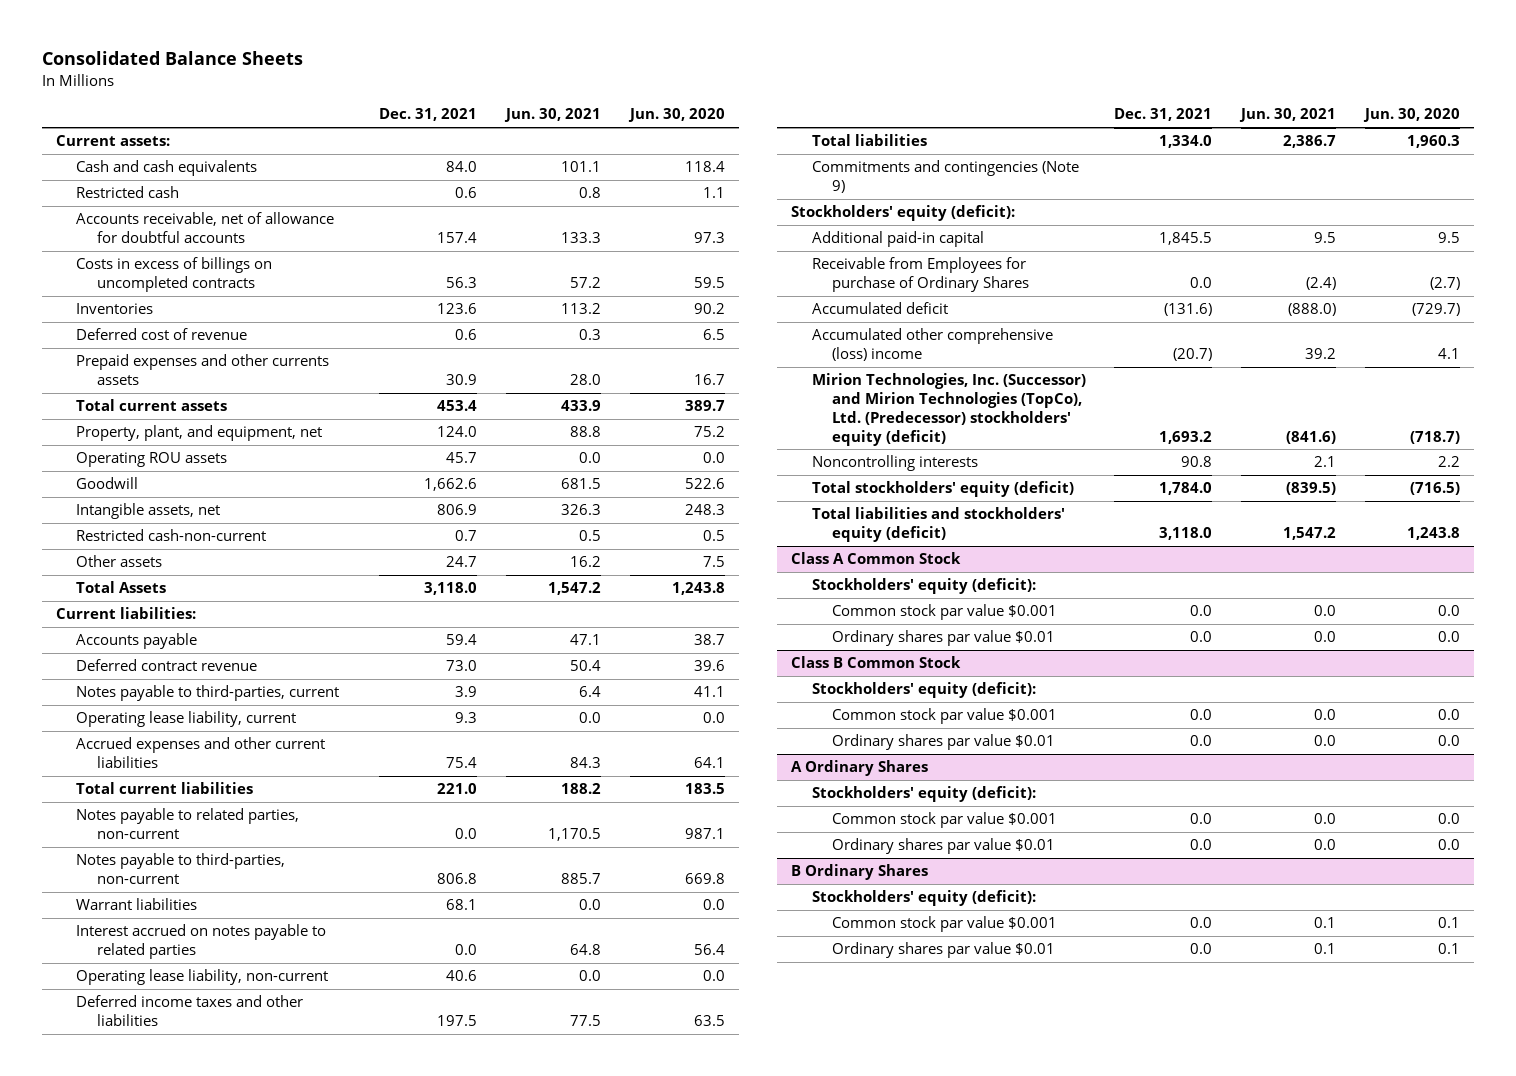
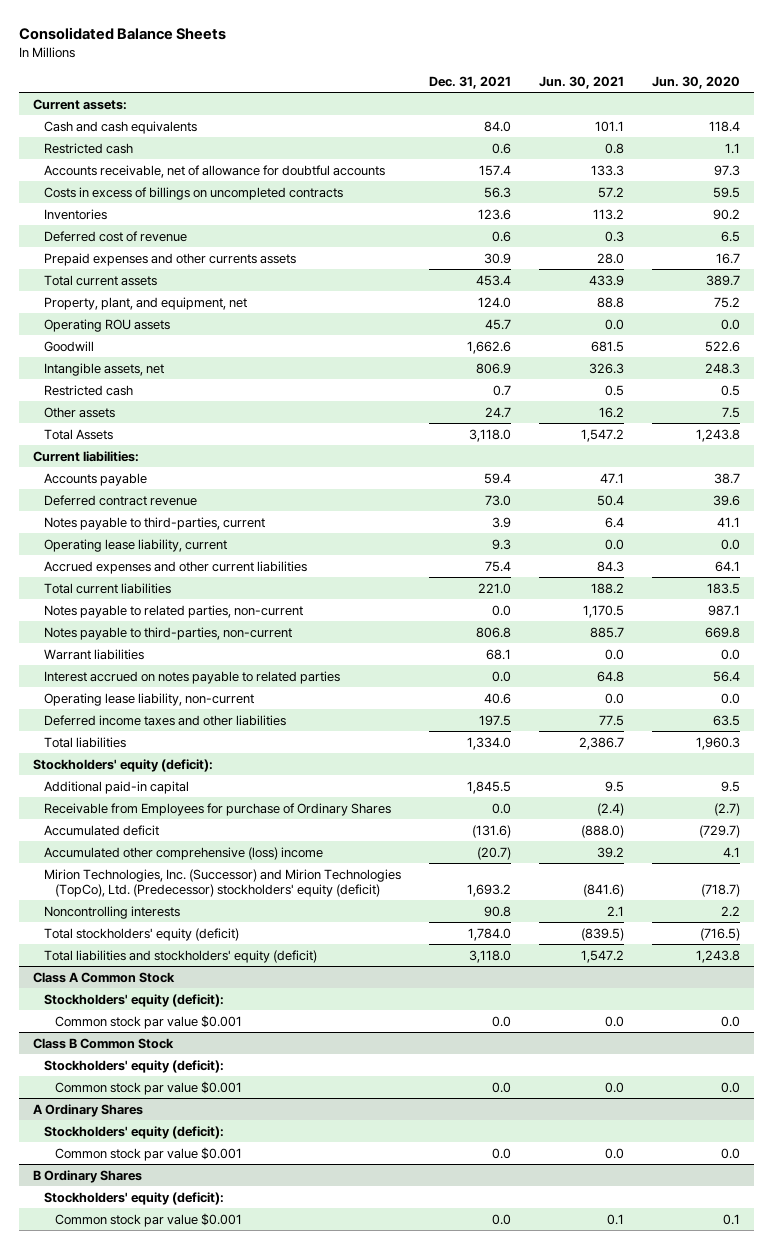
- Restricted cash-non-current | 0.7 | 0.5 | 0.5
+ Restricted cash | 0.7 | 0.5 | 0.5
- Commitments and contingencies (Note 9)
@ Class A Common Stock
- Ordinary shares par value $0.01 | 0.0 | 0.0 | 0.0
@ Class B Common Stock
- Ordinary shares par value $0.01 | 0.0 | 0.0 | 0.0
@ A Ordinary Shares
- Ordinary shares par value $0.01 | 0.0 | 0.0 | 0.0
@ B Ordinary Shares
- Ordinary shares par value $0.01 | 0.0 | 0.1 | 0.1

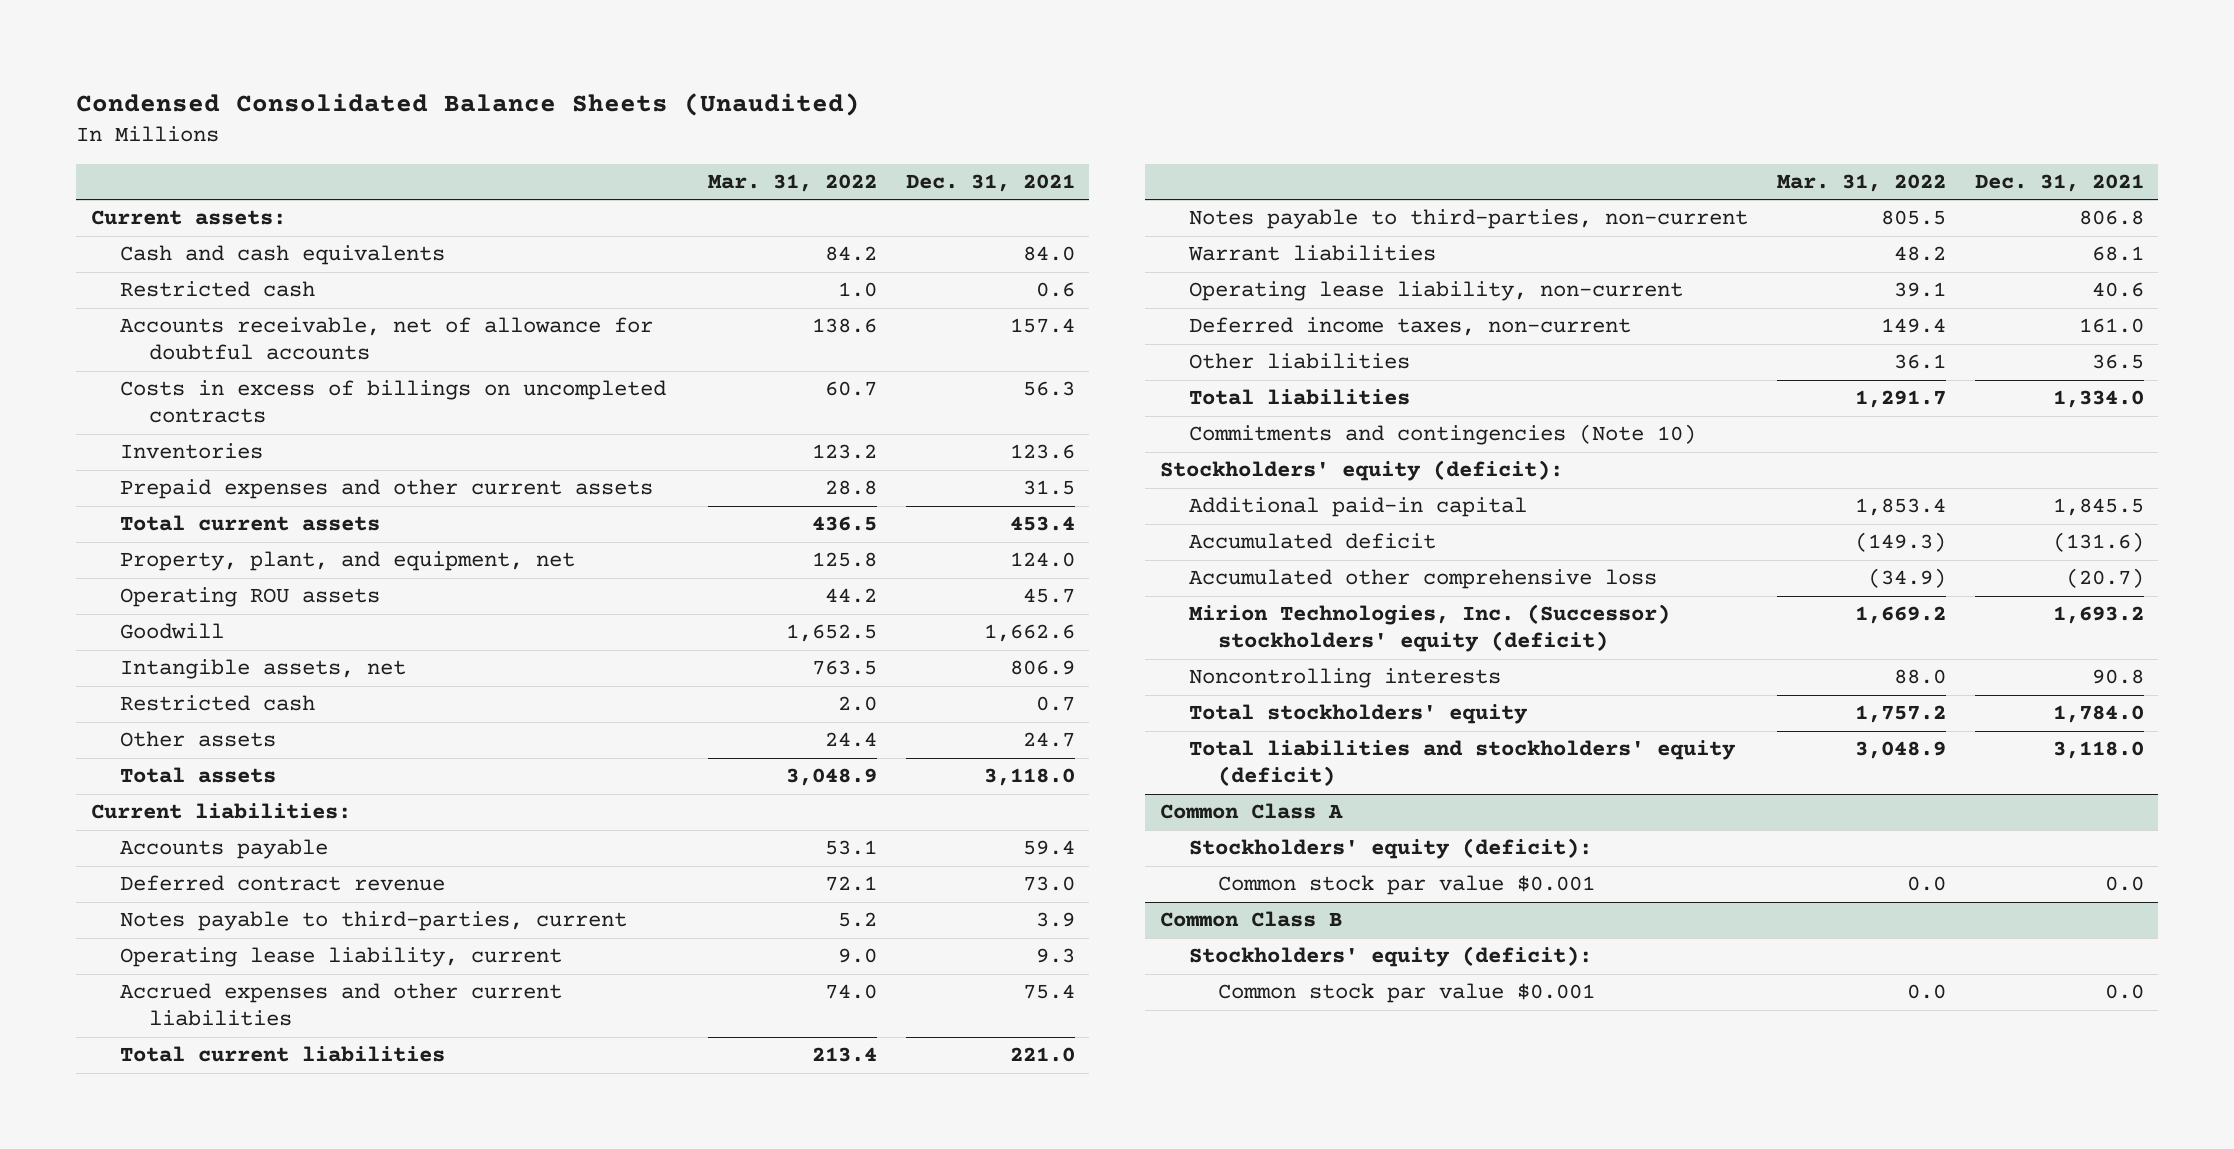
- Consolidated Balance Sheets
+ Condensed Consolidated Balance Sheets (Unaudited)
- | Dec. 31, 2021 | Jun. 30, 2021 | Jun. 30, 2020
+ | Mar. 31, 2022 | Dec. 31, 2021
- Deferred cost of revenue | 0.6 | 0.3 | 6.5
- Prepaid expenses and other currents assets | 30.9 | 28.0 | 16.7
+ Prepaid expenses and other current assets | 28.8 | 31.5
- Total Assets | 3,118.0 | 1,547.2 | 1,243.8
+ Total assets | 3,048.9 | 3,118.0
- Notes payable to related parties, non-current | 0.0 | 1,170.5 | 987.1
- Interest accrued on notes payable to related parties | 0.0 | 64.8 | 56.4
- Deferred income taxes and other liabilities | 197.5 | 77.5 | 63.5
+ Deferred income taxes, non-current | 149.4 | 161.0
+ Other liabilities | 36.1 | 36.5
+ Commitments and contingencies (Note 10)
- Receivable from Employees for purchase of Ordinary Shares | 0.0 | (2.4) | (2.7)
- Accumulated other comprehensive (loss) income | (20.7) | 39.2 | 4.1
- Mirion Technologies, Inc. (Successor) and Mirion Technologies (TopCo), Ltd. (Predecessor) stockholders' equity (deficit) | 1,693.2 | (841.6) | (718.7)
+ Accumulated other comprehensive loss | (34.9) | (20.7)
+ Mirion Technologies, Inc. (Successor) stockholders' equity (deficit) | 1,669.2 | 1,693.2
- Total stockholders' equity (deficit) | 1,784.0 | (839.5) | (716.5)
+ Total stockholders' equity | 1,757.2 | 1,784.0
- Class A Common Stock
- Stockholders' equity (deficit):
- Common stock par value $0.001 | 0.0 | 0.0 | 0.0
- Class B Common Stock
- Stockholders' equity (deficit):
- Common stock par value $0.001 | 0.0 | 0.0 | 0.0
- A Ordinary Shares
+ Common Class A
- B Ordinary Shares
+ Common Class B

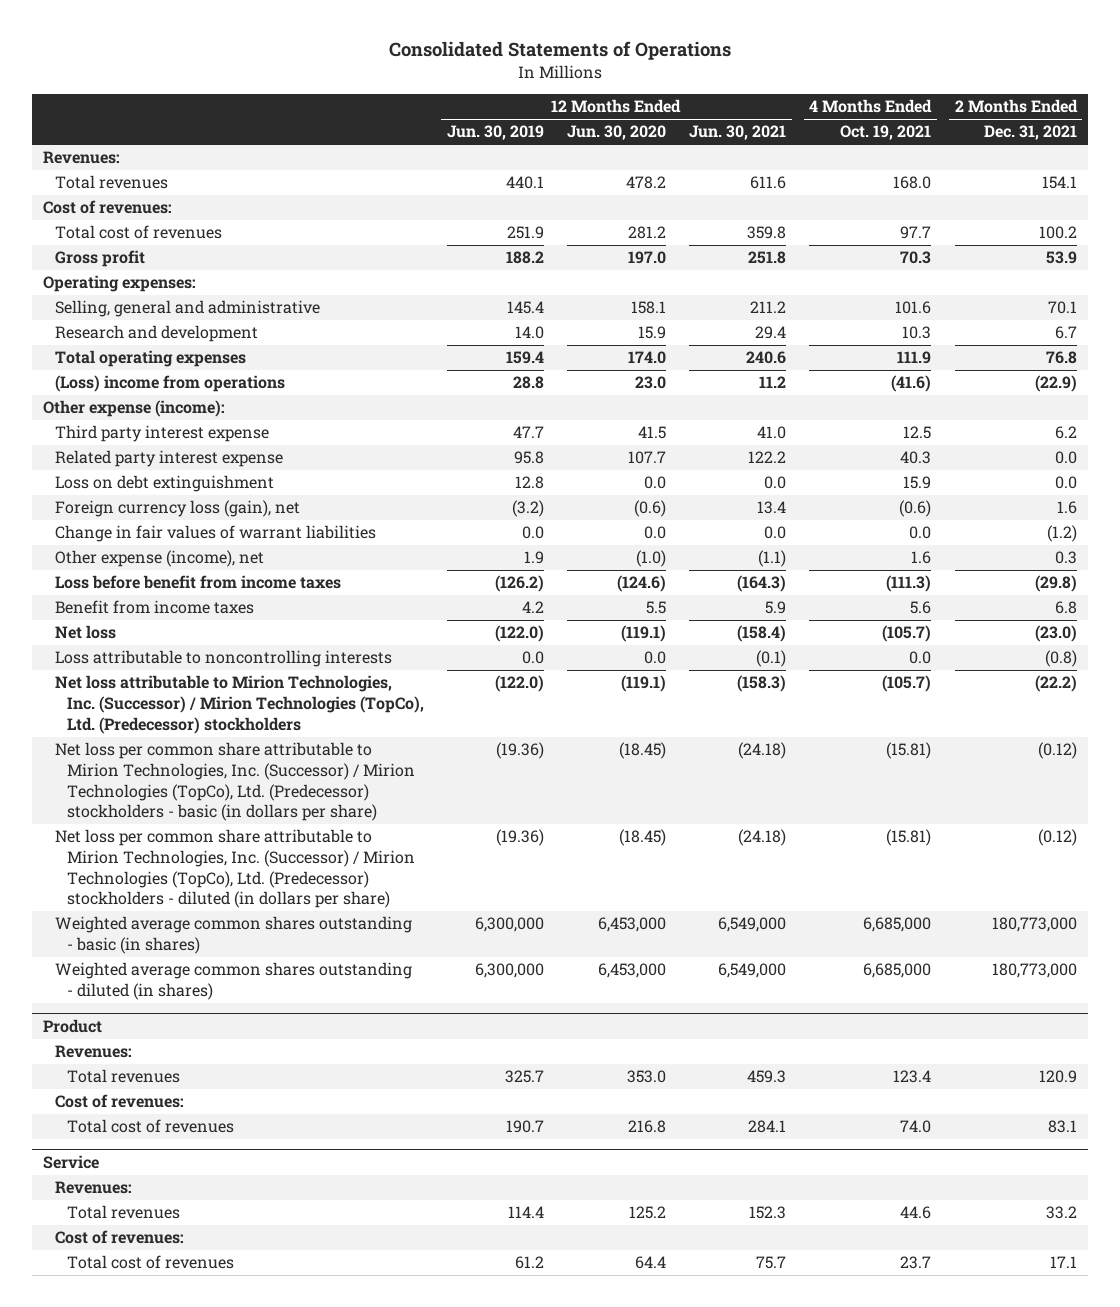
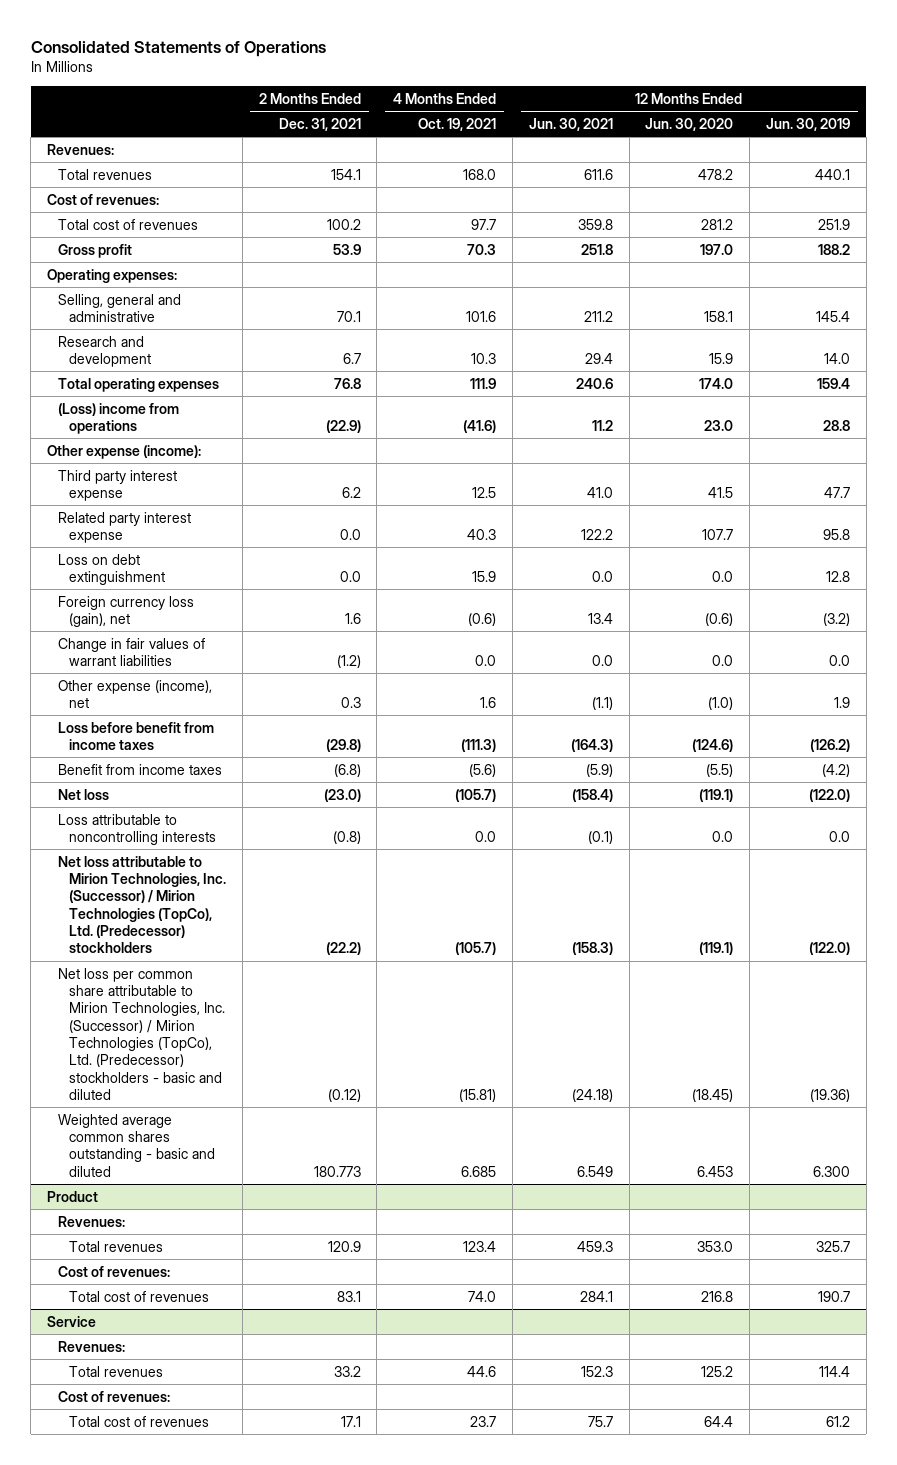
- | 12 Months Ended Jun. 30, 2019 | 12 Months Ended Jun. 30, 2020 | 12 Months Ended Jun. 30, 2021 | 4 Months Ended Oct. 19, 2021 | 2 Months Ended Dec. 31, 2021
+ | 2 Months Ended Dec. 31, 2021 | 4 Months Ended Oct. 19, 2021 | 12 Months Ended Jun. 30, 2021 | 12 Months Ended Jun. 30, 2020 | 12 Months Ended Jun. 30, 2019
- Benefit from income taxes | 4.2 | 5.5 | 5.9 | 5.6 | 6.8
+ Benefit from income taxes | (6.8) | (5.6) | (5.9) | (5.5) | (4.2)
- Net loss per common share attributable to Mirion Technologies, Inc. (Successor) / Mirion Technologies (TopCo), Ltd. (Predecessor) stockholders - basic (in dollars per share) | (19.36) | (18.45) | (24.18) | (15.81) | (0.12)
- Net loss per common share attributable to Mirion Technologies, Inc. (Successor) / Mirion Technologies (TopCo), Ltd. (Predecessor) stockholders - diluted (in dollars per share) | (19.36) | (18.45) | (24.18) | (15.81) | (0.12)
- Weighted average common shares outstanding - basic (in shares) | 6,300,000 | 6,453,000 | 6,549,000 | 6,685,000 | 180,773,000
- Weighted average common shares outstanding - diluted (in shares) | 6,300,000 | 6,453,000 | 6,549,000 | 6,685,000 | 180,773,000
+ Net loss per common share attributable to Mirion Technologies, Inc. (Successor) / Mirion Technologies (TopCo), Ltd. (Predecessor) stockholders - basic and diluted | (0.12) | (15.81) | (24.18) | (18.45) | (19.36)
+ Weighted average common shares outstanding - basic and diluted | 180.773 | 6.685 | 6.549 | 6.453 | 6.300

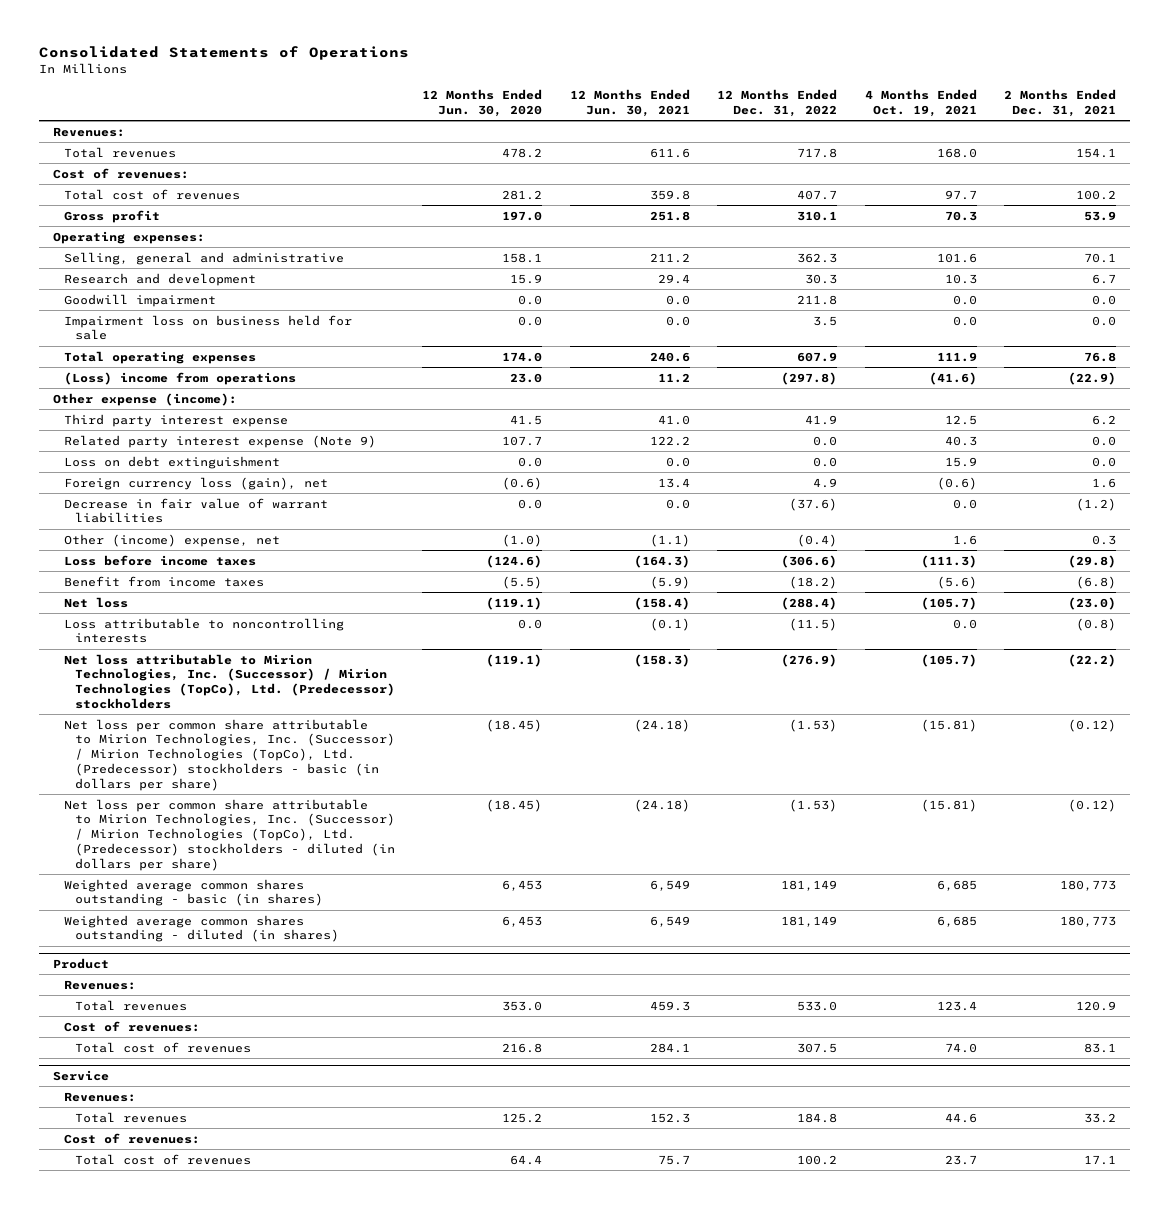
- | 2 Months Ended Dec. 31, 2021 | 4 Months Ended Oct. 19, 2021 | 12 Months Ended Jun. 30, 2021 | 12 Months Ended Jun. 30, 2020 | 12 Months Ended Jun. 30, 2019
+ | 12 Months Ended Jun. 30, 2020 | 12 Months Ended Jun. 30, 2021 | 12 Months Ended Dec. 31, 2022 | 4 Months Ended Oct. 19, 2021 | 2 Months Ended Dec. 31, 2021
+ Goodwill impairment | 0.0 | 0.0 | 211.8 | 0.0 | 0.0
+ Impairment loss on business held for sale | 0.0 | 0.0 | 3.5 | 0.0 | 0.0
- Related party interest expense | 0.0 | 40.3 | 122.2 | 107.7 | 95.8
+ Related party interest expense (Note 9) | 107.7 | 122.2 | 0.0 | 40.3 | 0.0
- Change in fair values of warrant liabilities | (1.2) | 0.0 | 0.0 | 0.0 | 0.0
- Other expense (income), net | 0.3 | 1.6 | (1.1) | (1.0) | 1.9
- Loss before benefit from income taxes | (29.8) | (111.3) | (164.3) | (124.6) | (126.2)
+ Decrease in fair value of warrant liabilities | 0.0 | 0.0 | (37.6) | 0.0 | (1.2)
+ Other (income) expense, net | (1.0) | (1.1) | (0.4) | 1.6 | 0.3
+ Loss before income taxes | (124.6) | (164.3) | (306.6) | (111.3) | (29.8)
- Net loss per common share attributable to Mirion Technologies, Inc. (Successor) / Mirion Technologies (TopCo), Ltd. (Predecessor) stockholders - basic and diluted | (0.12) | (15.81) | (24.18) | (18.45) | (19.36)
- Weighted average common shares outstanding - basic and diluted | 180.773 | 6.685 | 6.549 | 6.453 | 6.300
+ Net loss per common share attributable to Mirion Technologies, Inc. (Successor) / Mirion Technologies (TopCo), Ltd. (Predecessor) stockholders - basic (in dollars per share) | (18.45) | (24.18) | (1.53) | (15.81) | (0.12)
+ Net loss per common share attributable to Mirion Technologies, Inc. (Successor) / Mirion Technologies (TopCo), Ltd. (Predecessor) stockholders - diluted (in dollars per share) | (18.45) | (24.18) | (1.53) | (15.81) | (0.12)
+ Weighted average common shares outstanding - basic (in shares) | 6,453 | 6,549 | 181,149 | 6,685 | 180,773
+ Weighted average common shares outstanding - diluted (in shares) | 6,453 | 6,549 | 181,149 | 6,685 | 180,773

